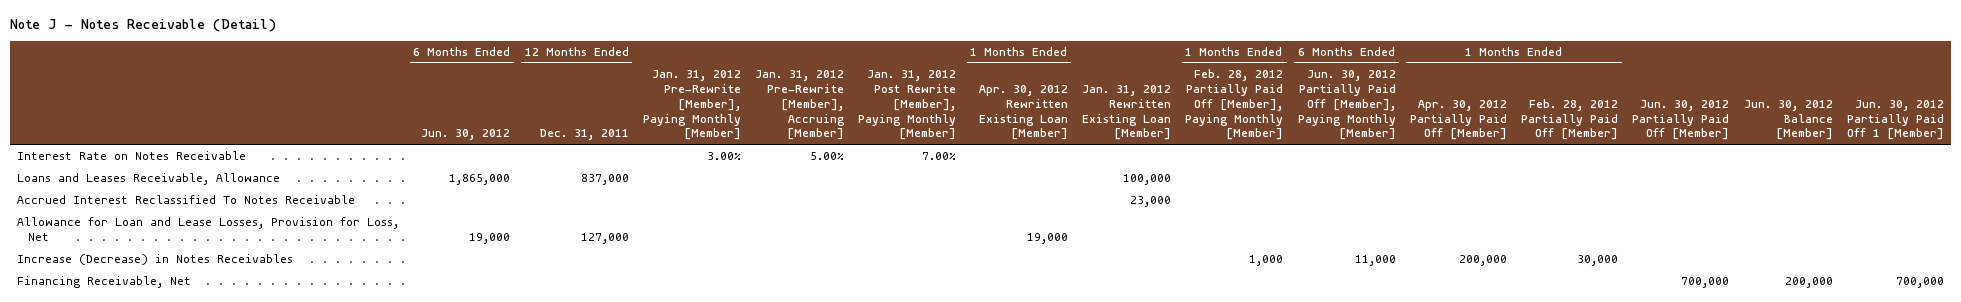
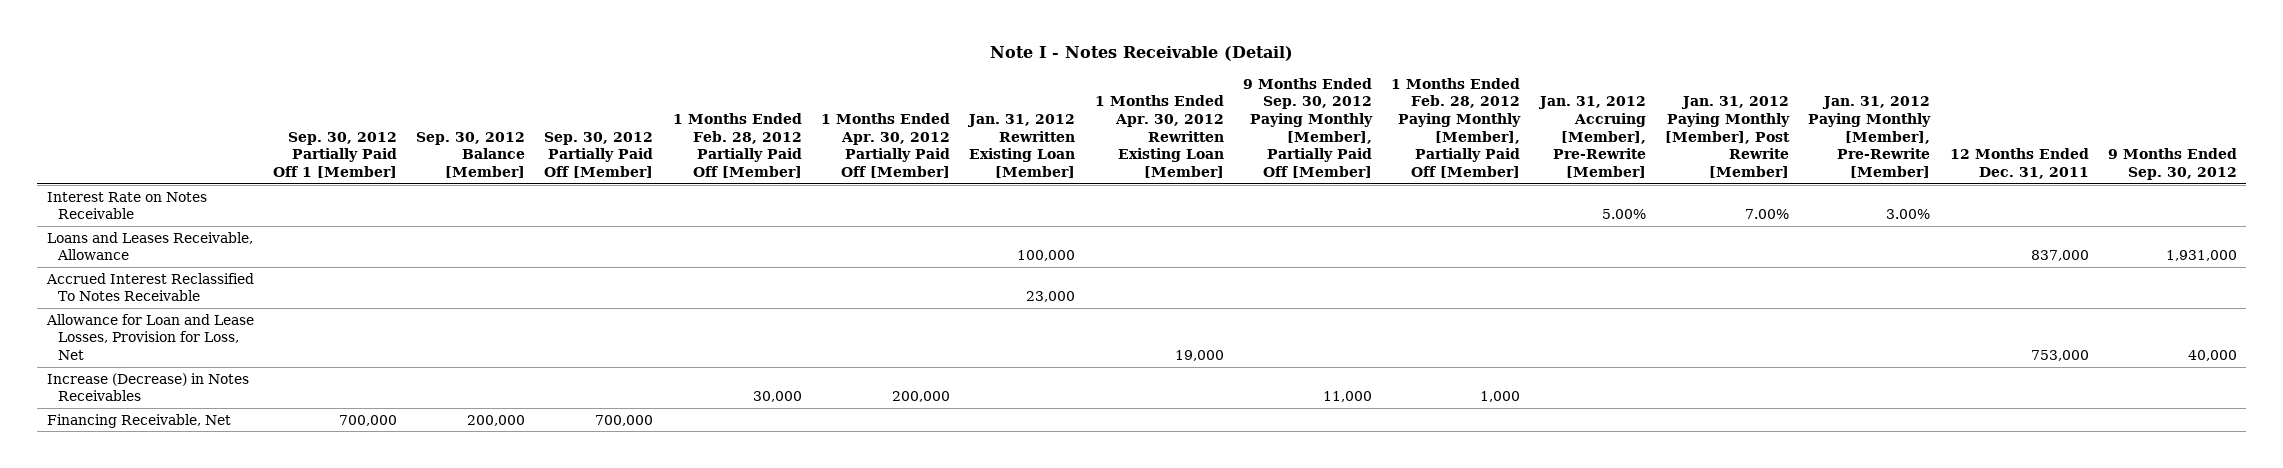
- Note J - Notes Receivable (Detail)
+ Note I - Notes Receivable (Detail)
- | 6 Months Ended Jun. 30, 2012 | 12 Months Ended Dec. 31, 2011 | Jan. 31, 2012 Pre-Rewrite [Member], Paying Monthly [Member] | Jan. 31, 2012 Pre-Rewrite [Member], Accruing [Member] | Jan. 31, 2012 Post Rewrite [Member], Paying Monthly [Member] | 1 Months Ended Apr. 30, 2012 Rewritten Existing Loan [Member] | Jan. 31, 2012 Rewritten Existing Loan [Member] | 1 Months Ended Feb. 28, 2012 Partially Paid Off [Member], Paying Monthly [Member] | 6 Months Ended Jun. 30, 2012 Partially Paid Off [Member], Paying Monthly [Member] | 1 Months Ended Apr. 30, 2012 Partially Paid Off [Member] | 1 Months Ended Feb. 28, 2012 Partially Paid Off [Member] | Jun. 30, 2012 Partially Paid Off [Member] | Jun. 30, 2012 Balance [Member] | Jun. 30, 2012 Partially Paid Off 1 [Member]
+ | Sep. 30, 2012 Partially Paid Off 1 [Member] | Sep. 30, 2012 Balance [Member] | Sep. 30, 2012 Partially Paid Off [Member] | 1 Months Ended Feb. 28, 2012 Partially Paid Off [Member] | 1 Months Ended Apr. 30, 2012 Partially Paid Off [Member] | Jan. 31, 2012 Rewritten Existing Loan [Member] | 1 Months Ended Apr. 30, 2012 Rewritten Existing Loan [Member] | 9 Months Ended Sep. 30, 2012 Paying Monthly [Member], Partially Paid Off [Member] | 1 Months Ended Feb. 28, 2012 Paying Monthly [Member], Partially Paid Off [Member] | Jan. 31, 2012 Accruing [Member], Pre-Rewrite [Member] | Jan. 31, 2012 Paying Monthly [Member], Post Rewrite [Member] | Jan. 31, 2012 Paying Monthly [Member], Pre-Rewrite [Member] | 12 Months Ended Dec. 31, 2011 | 9 Months Ended Sep. 30, 2012
- Allowance for Loan and Lease Losses, Provision for Loss, Net | 19,000 | 127,000 | | | | 19,000 | | | | | | | |
+ Allowance for Loan and Lease Losses, Provision for Loss, Net | | | | | | | 19,000 | | | | | | 753,000 | 40,000

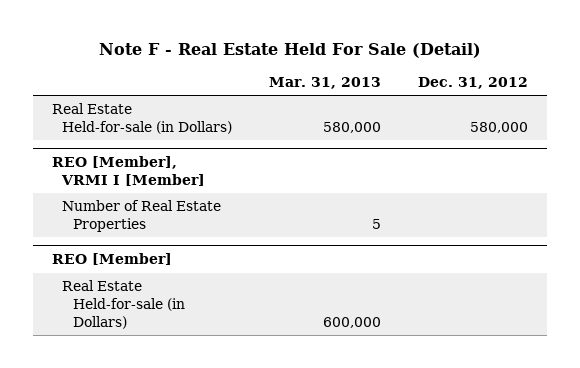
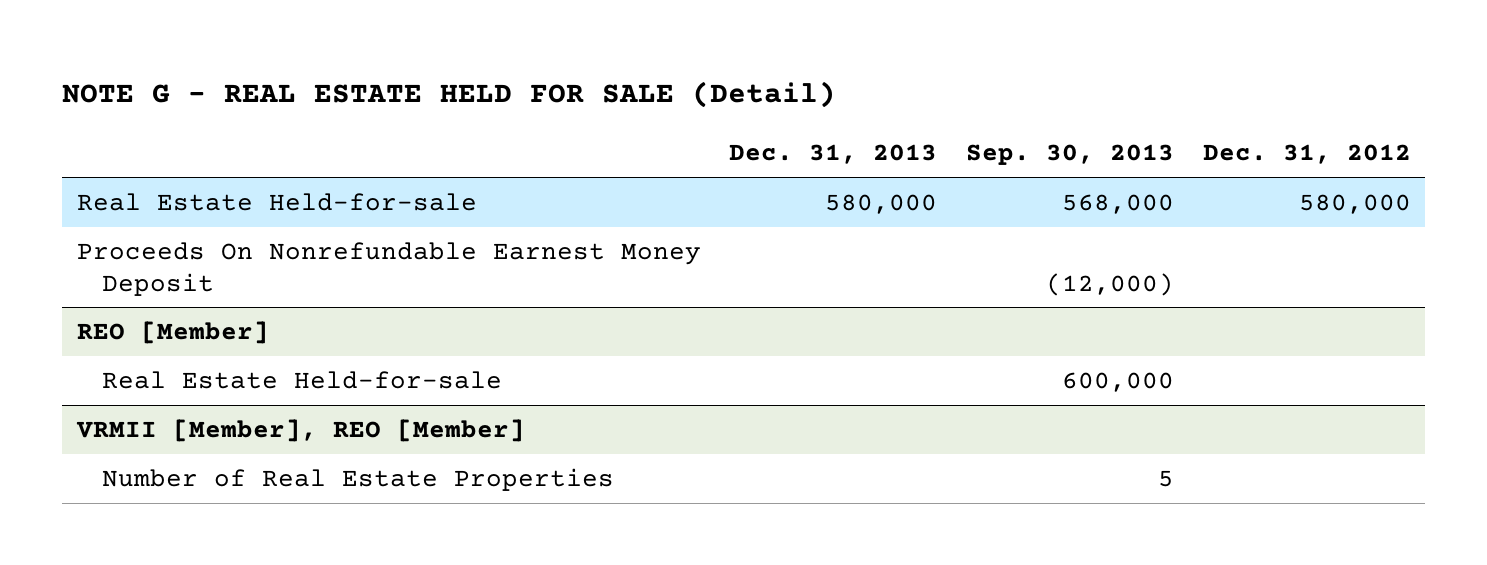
- Note F - Real Estate Held For Sale (Detail)
+ NOTE G - REAL ESTATE HELD FOR SALE (Detail)
- | Mar. 31, 2013 | Dec. 31, 2012
+ | Dec. 31, 2013 | Sep. 30, 2013 | Dec. 31, 2012
- Real Estate Held-for-sale (in Dollars) | 580,000 | 580,000
- REO [Member], VRMI I [Member]
- Number of Real Estate Properties | 5 |
+ Real Estate Held-for-sale | 580,000 | 568,000 | 580,000
+ Proceeds On Nonrefundable Earnest Money Deposit | | (12,000) |
@ REO [Member]
- Real Estate Held-for-sale (in Dollars) | 600,000 |
+ Real Estate Held-for-sale | | 600,000 |
+ VRMII [Member], REO [Member]
+ Number of Real Estate Properties | | 5 |

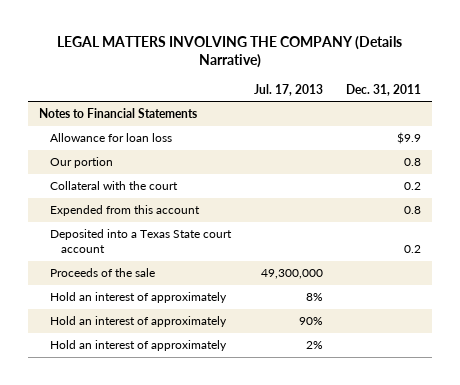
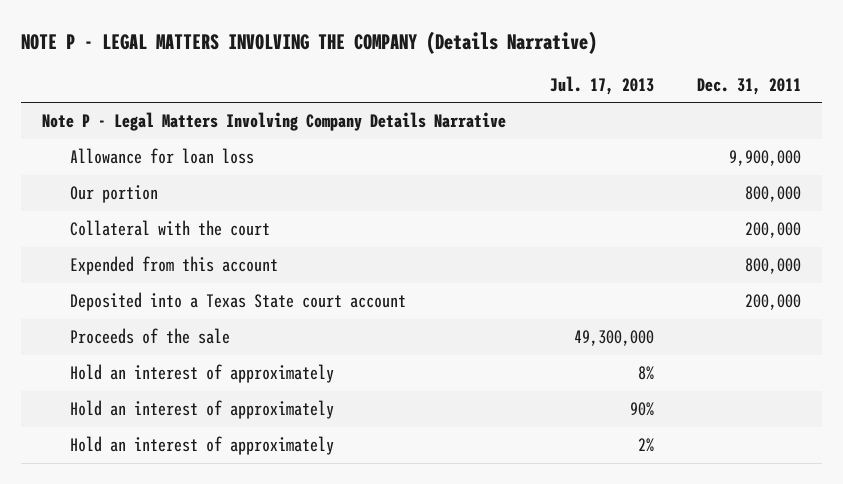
- LEGAL MATTERS INVOLVING THE COMPANY (Details Narrative)
+ NOTE P - LEGAL MATTERS INVOLVING THE COMPANY (Details Narrative)
- Notes to Financial Statements
- Allowance for loan loss | | $9.9
- Our portion | | 0.8
- Collateral with the court | | 0.2
- Expended from this account | | 0.8
- Deposited into a Texas State court account | | 0.2
+ Note P - Legal Matters Involving Company Details Narrative
+ Allowance for loan loss | | 9,900,000
+ Our portion | | 800,000
+ Collateral with the court | | 200,000
+ Expended from this account | | 800,000
+ Deposited into a Texas State court account | | 200,000

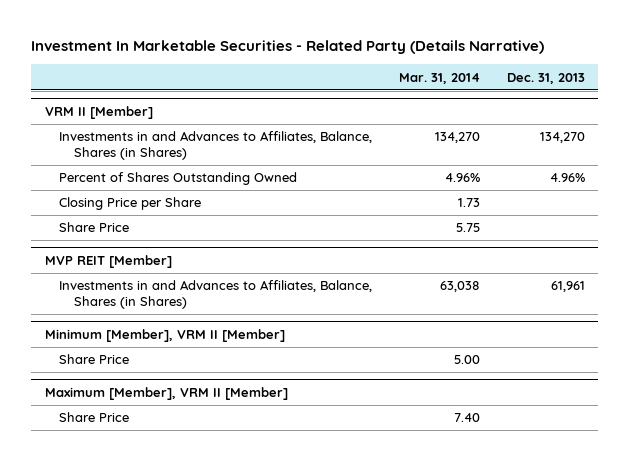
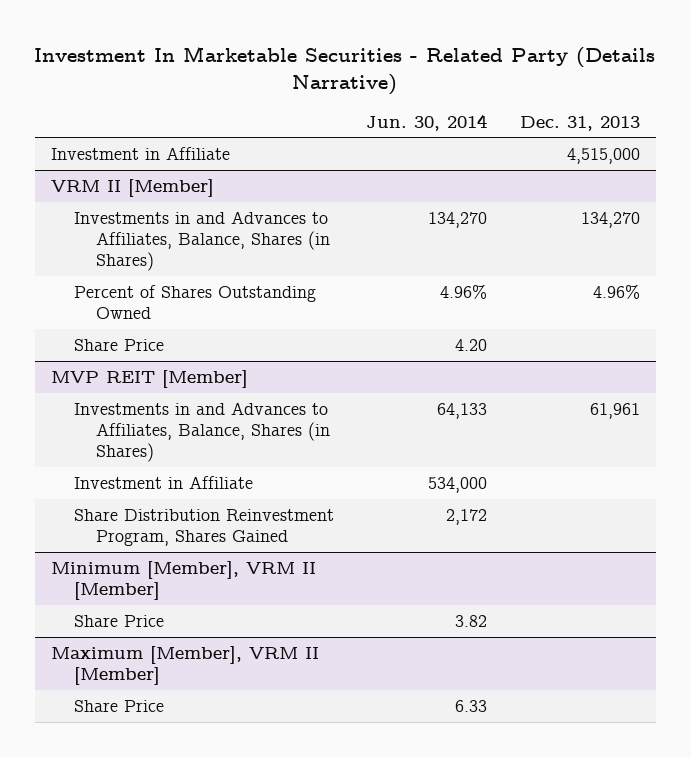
- | Mar. 31, 2014 | Dec. 31, 2013
+ | Jun. 30, 2014 | Dec. 31, 2013
+ Investment in Affiliate | | 4,515,000
@ VRM II [Member]
- Closing Price per Share | 1.73 |
@ MVP REIT [Member]
+ Investment in Affiliate | 534,000 |
+ Share Distribution Reinvestment Program, Shares Gained | 2,172 |

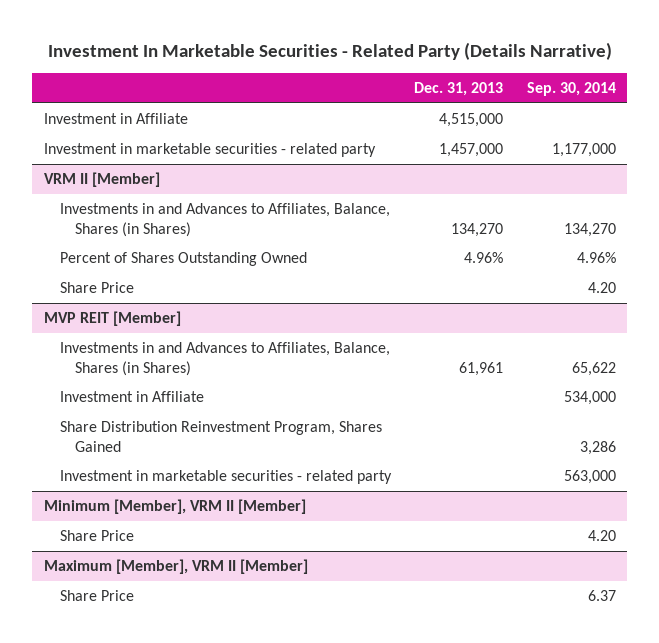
- | Jun. 30, 2014 | Dec. 31, 2013
+ | Dec. 31, 2013 | Sep. 30, 2014
+ Investment in marketable securities - related party | 1,457,000 | 1,177,000
@ MVP REIT [Member]
+ Investment in marketable securities - related party | | 563,000

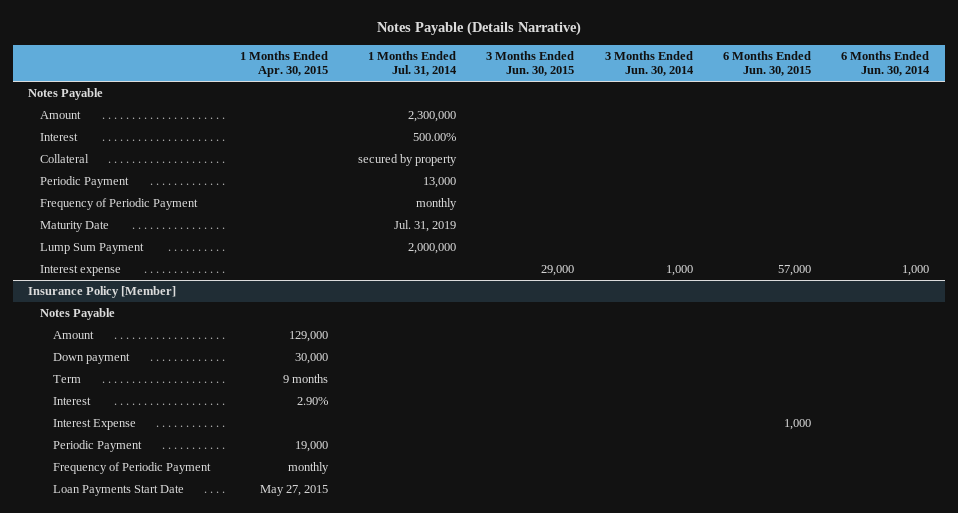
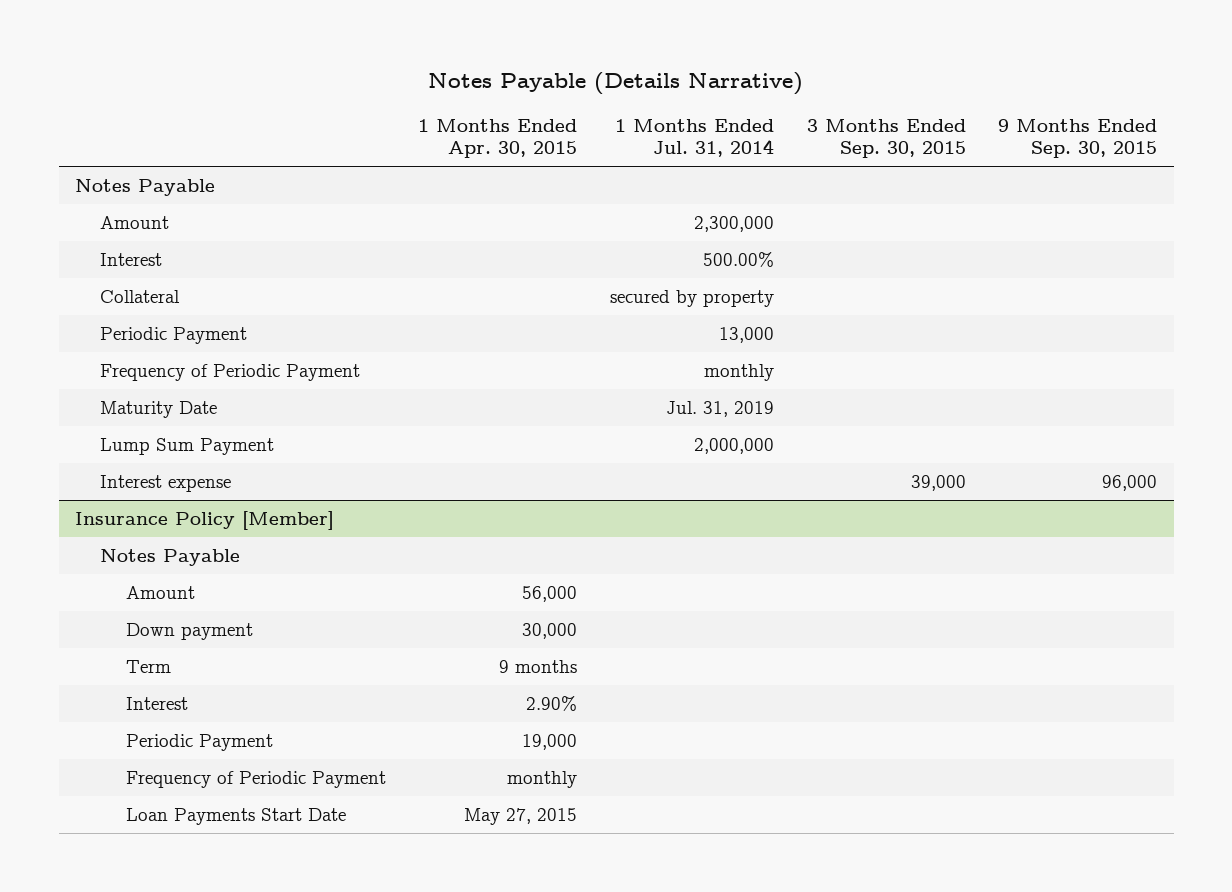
- | 1 Months Ended Apr. 30, 2015 | 1 Months Ended Jul. 31, 2014 | 3 Months Ended Jun. 30, 2015 | 3 Months Ended Jun. 30, 2014 | 6 Months Ended Jun. 30, 2015 | 6 Months Ended Jun. 30, 2014
+ | 1 Months Ended Apr. 30, 2015 | 1 Months Ended Jul. 31, 2014 | 3 Months Ended Sep. 30, 2015 | 9 Months Ended Sep. 30, 2015
@ Insurance Policy [Member]
- Amount | 129,000 | | | | |
+ Amount | 56,000 | | |
- Interest Expense | | | | | 1,000 |

